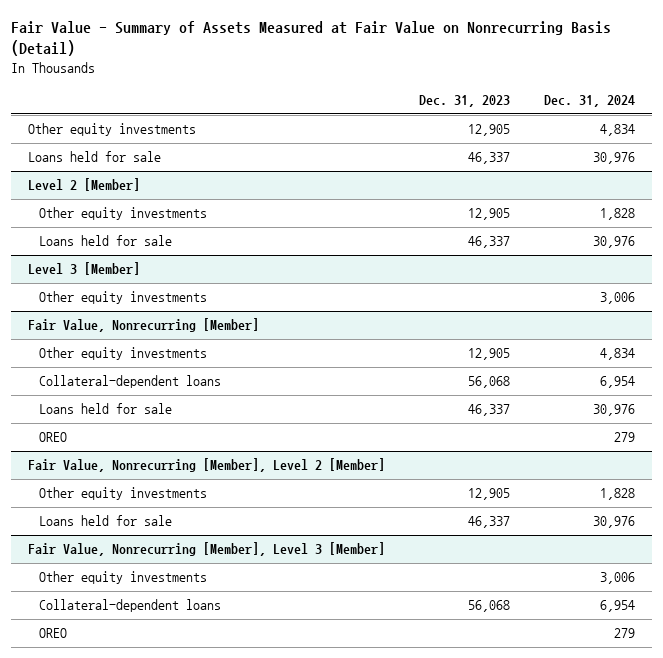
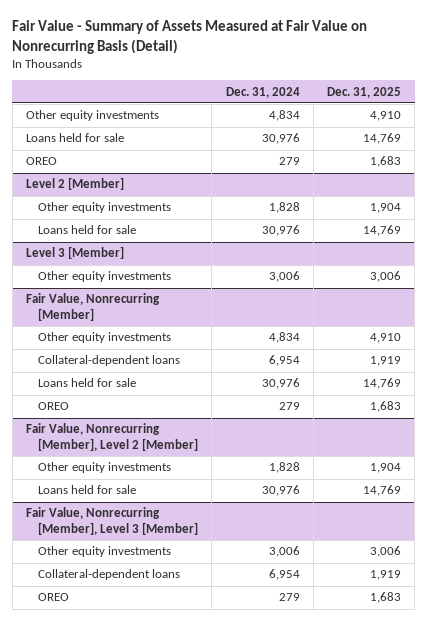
- | Dec. 31, 2023 | Dec. 31, 2024
+ | Dec. 31, 2024 | Dec. 31, 2025
+ OREO | 279 | 1,683

